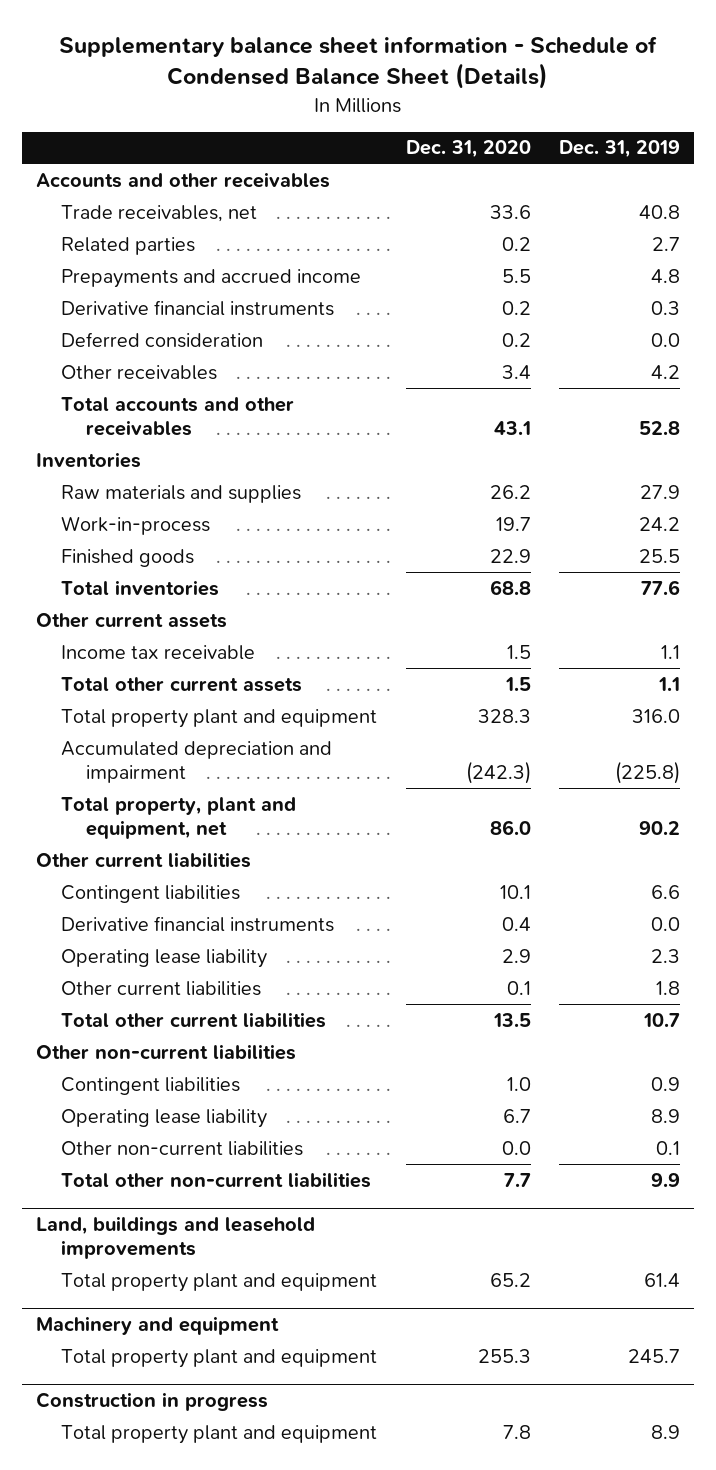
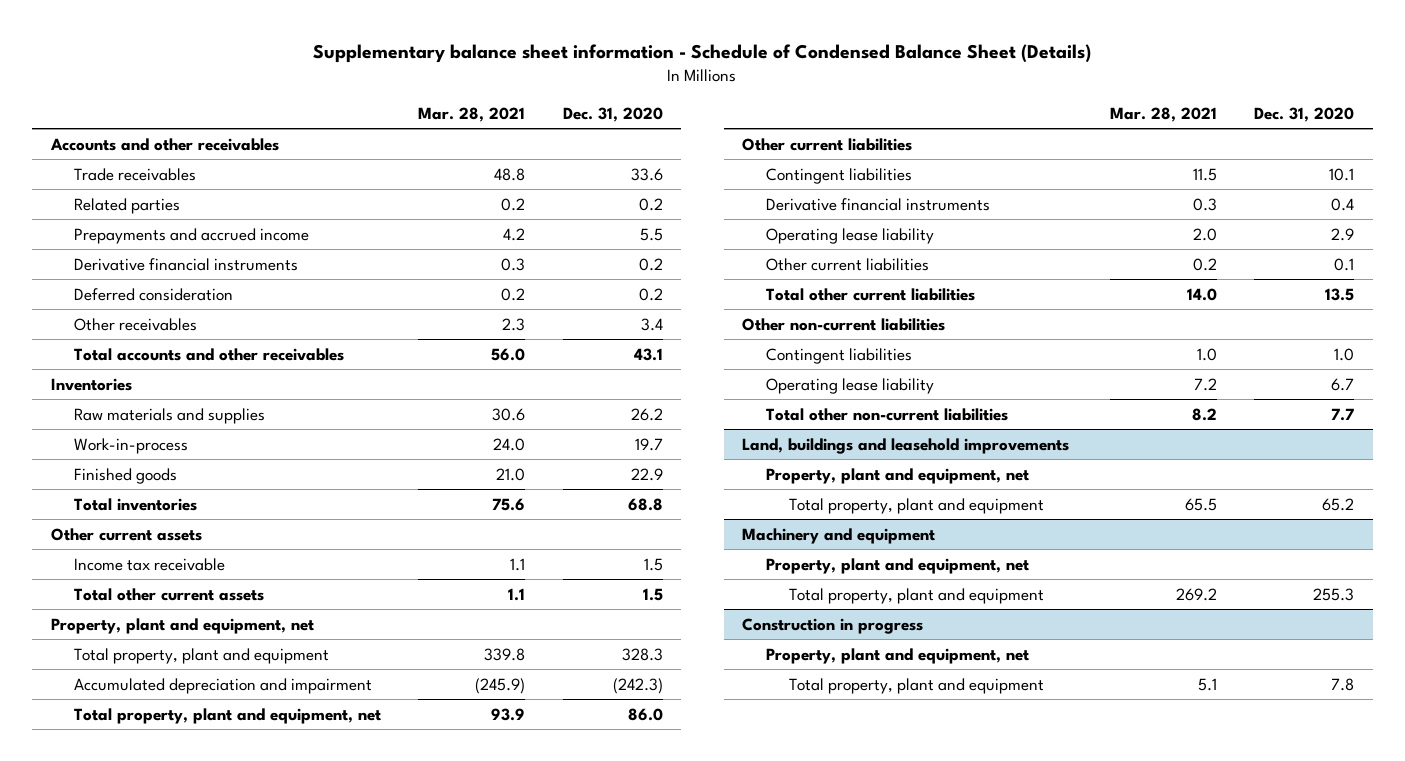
- | Dec. 31, 2020 | Dec. 31, 2019
+ | Mar. 28, 2021 | Dec. 31, 2020
- Trade receivables, net | 33.6 | 40.8
+ Trade receivables | 48.8 | 33.6
- Total property plant and equipment | 328.3 | 316.0
+ Property, plant and equipment, net
+ Total property, plant and equipment | 339.8 | 328.3
- Other non-current liabilities | 0.0 | 0.1
@ Land, buildings and leasehold improvements
- Total property plant and equipment | 65.2 | 61.4
+ Property, plant and equipment, net
+ Total property, plant and equipment | 65.5 | 65.2
@ Machinery and equipment
- Total property plant and equipment | 255.3 | 245.7
+ Property, plant and equipment, net
+ Total property, plant and equipment | 269.2 | 255.3
@ Construction in progress
- Total property plant and equipment | 7.8 | 8.9
+ Property, plant and equipment, net
+ Total property, plant and equipment | 5.1 | 7.8

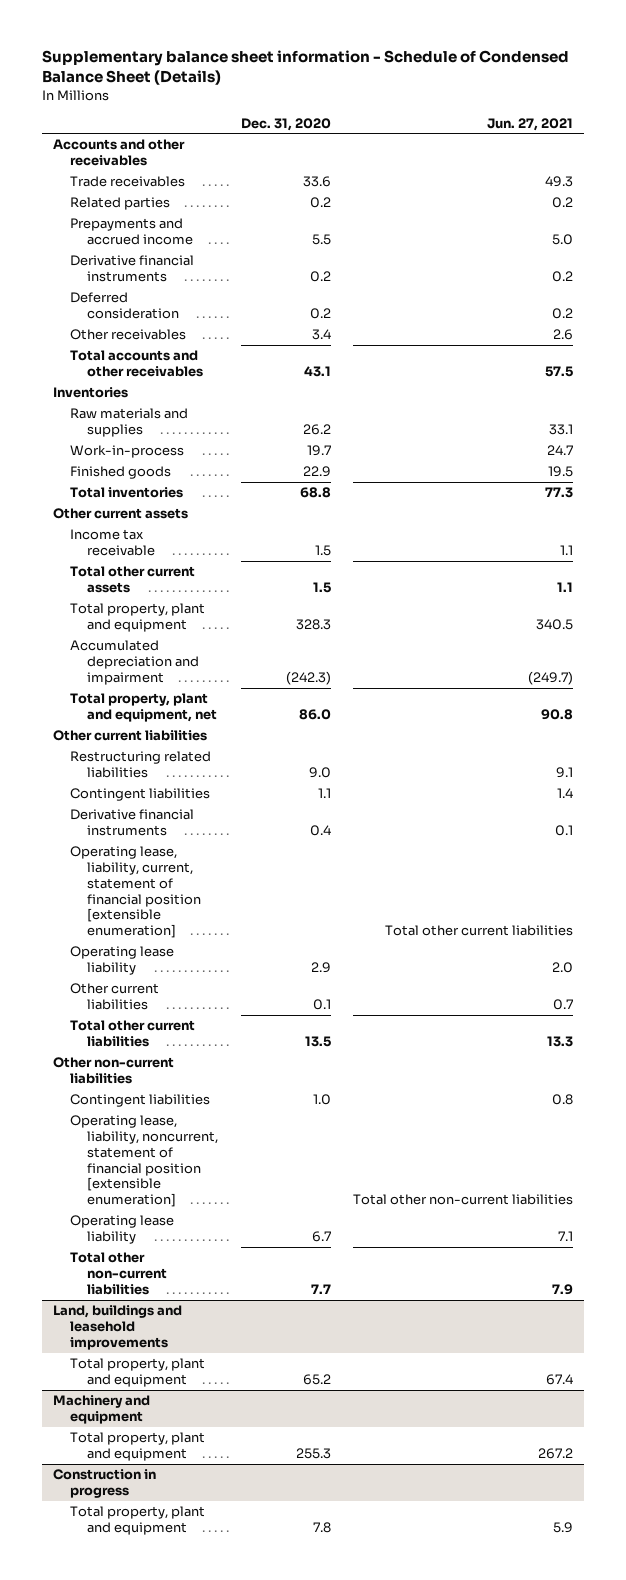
- | Mar. 28, 2021 | Dec. 31, 2020
+ | Dec. 31, 2020 | Jun. 27, 2021
- Property, plant and equipment, net
- Contingent liabilities | 11.5 | 10.1
+ Restructuring related liabilities | 9.0 | 9.1
+ Contingent liabilities | 1.1 | 1.4
+ Operating lease, liability, current, statement of financial position [extensible enumeration] | | Total other current liabilities
+ Operating lease, liability, noncurrent, statement of financial position [extensible enumeration] | | Total other non-current liabilities
@ Land, buildings and leasehold improvements
- Property, plant and equipment, net
@ Machinery and equipment
- Property, plant and equipment, net
@ Construction in progress
- Property, plant and equipment, net

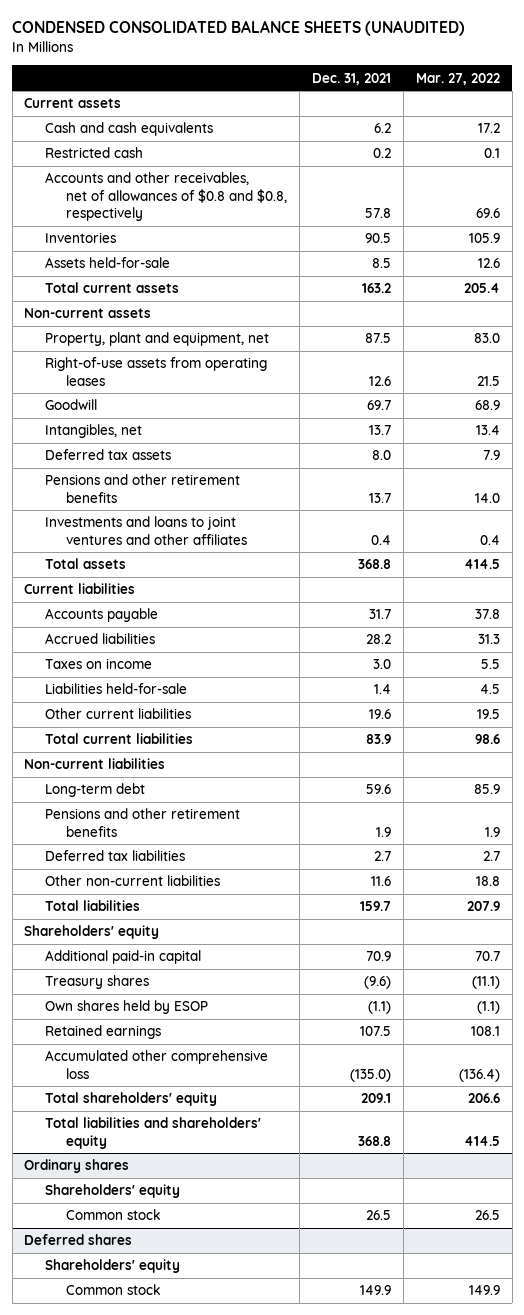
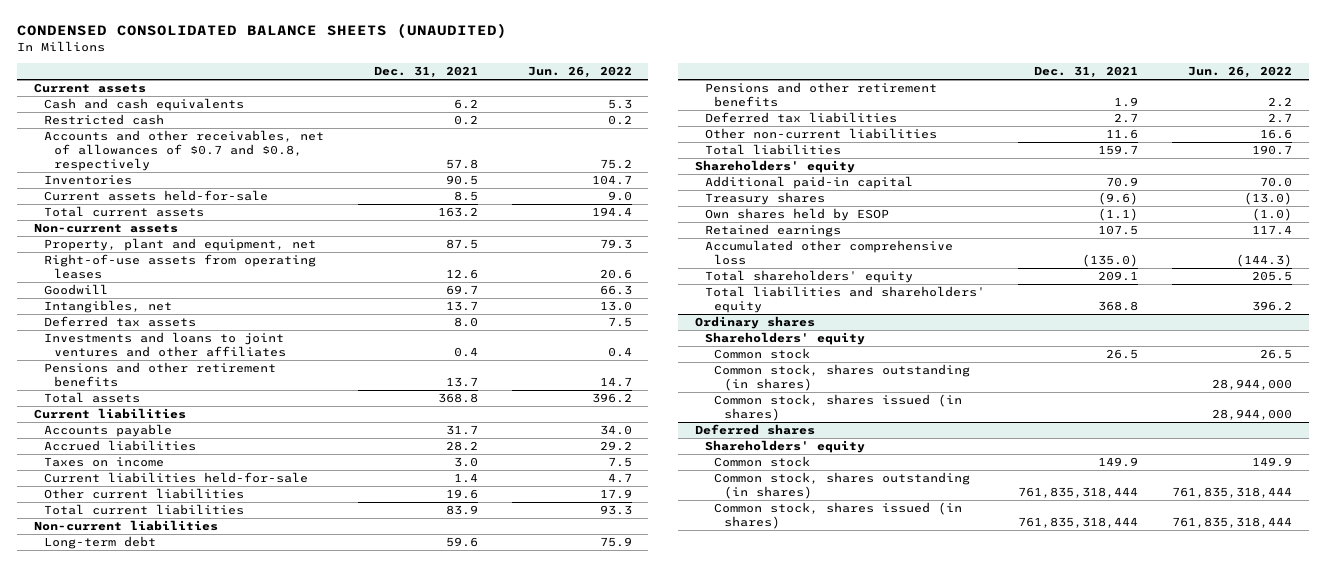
- | Dec. 31, 2021 | Mar. 27, 2022
+ | Dec. 31, 2021 | Jun. 26, 2022
- Accounts and other receivables, net of allowances of $0.8 and $0.8, respectively | 57.8 | 69.6
+ Accounts and other receivables, net of allowances of $0.7 and $0.8, respectively | 57.8 | 75.2
- Assets held-for-sale | 8.5 | 12.6
+ Current assets held-for-sale | 8.5 | 9.0
moved down: Pensions and other retirement benefits | 13.7 | 14.7
- Liabilities held-for-sale | 1.4 | 4.5
+ Current liabilities held-for-sale | 1.4 | 4.7
@ Ordinary shares
+ Common stock, shares outstanding (in shares) | | 28,944,000
+ Common stock, shares issued (in shares) | | 28,944,000
@ Deferred shares
+ Common stock, shares outstanding (in shares) | 761,835,318,444 | 761,835,318,444
+ Common stock, shares issued (in shares) | 761,835,318,444 | 761,835,318,444

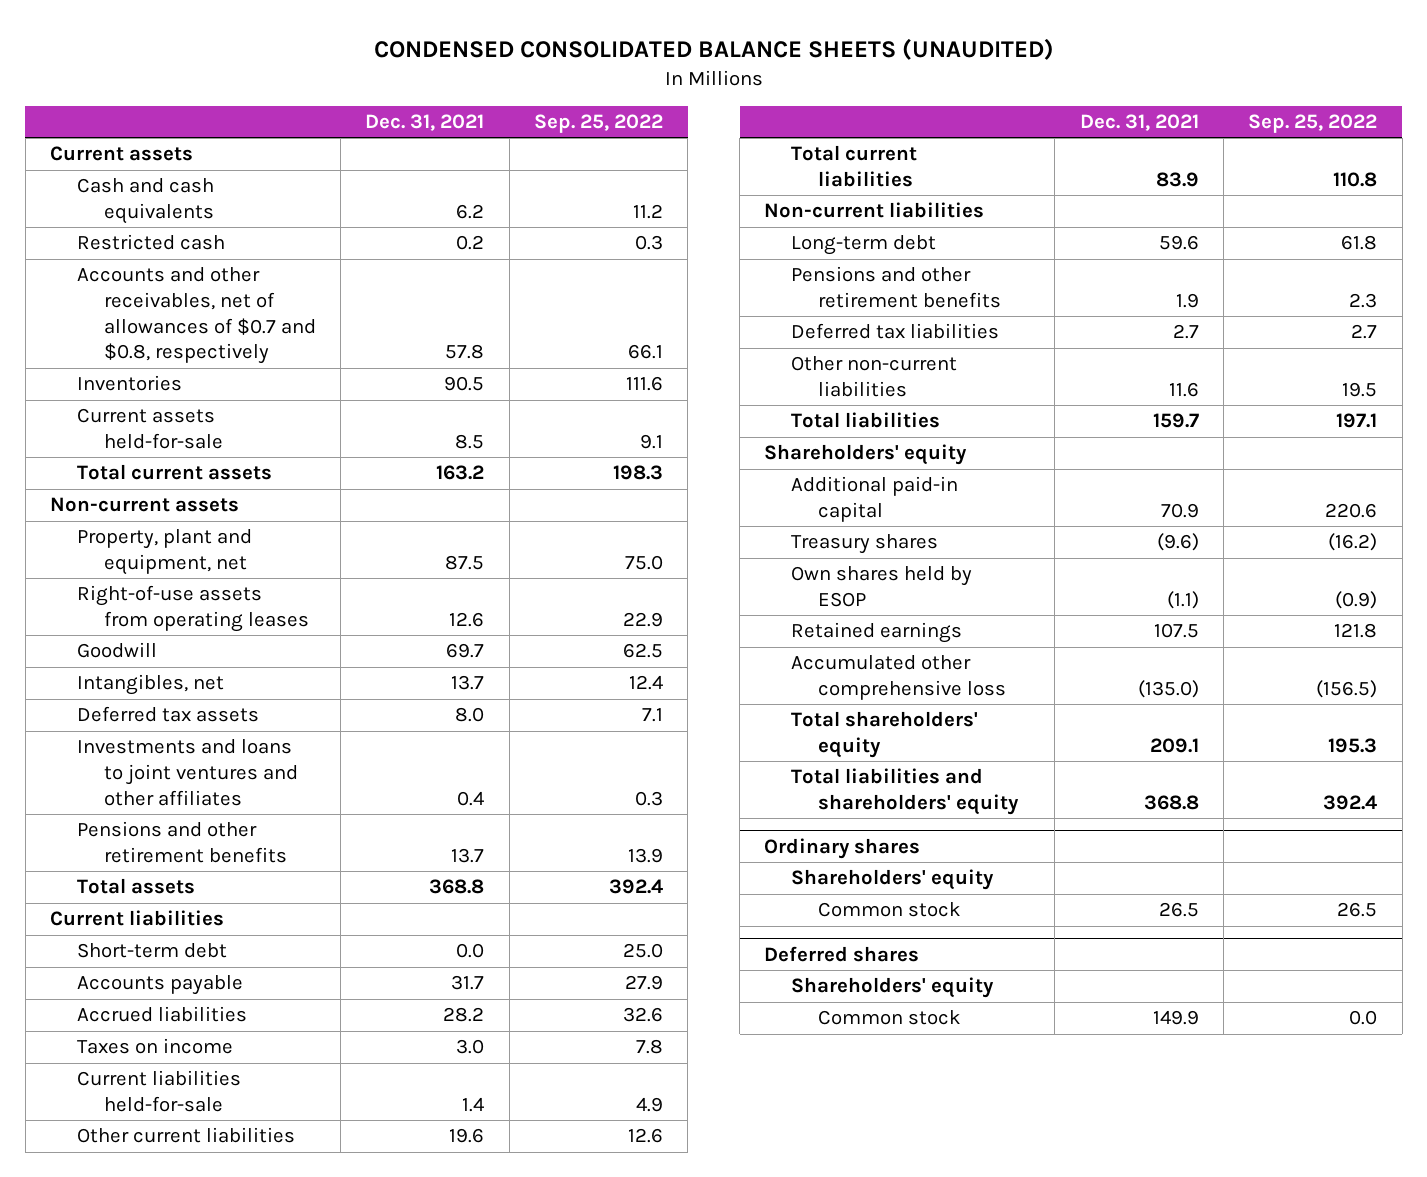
- | Dec. 31, 2021 | Jun. 26, 2022
+ | Dec. 31, 2021 | Sep. 25, 2022
+ Short-term debt | 0.0 | 25.0
@ Ordinary shares
- Common stock, shares outstanding (in shares) | | 28,944,000
- Common stock, shares issued (in shares) | | 28,944,000
@ Deferred shares
- Common stock, shares outstanding (in shares) | 761,835,318,444 | 761,835,318,444
- Common stock, shares issued (in shares) | 761,835,318,444 | 761,835,318,444

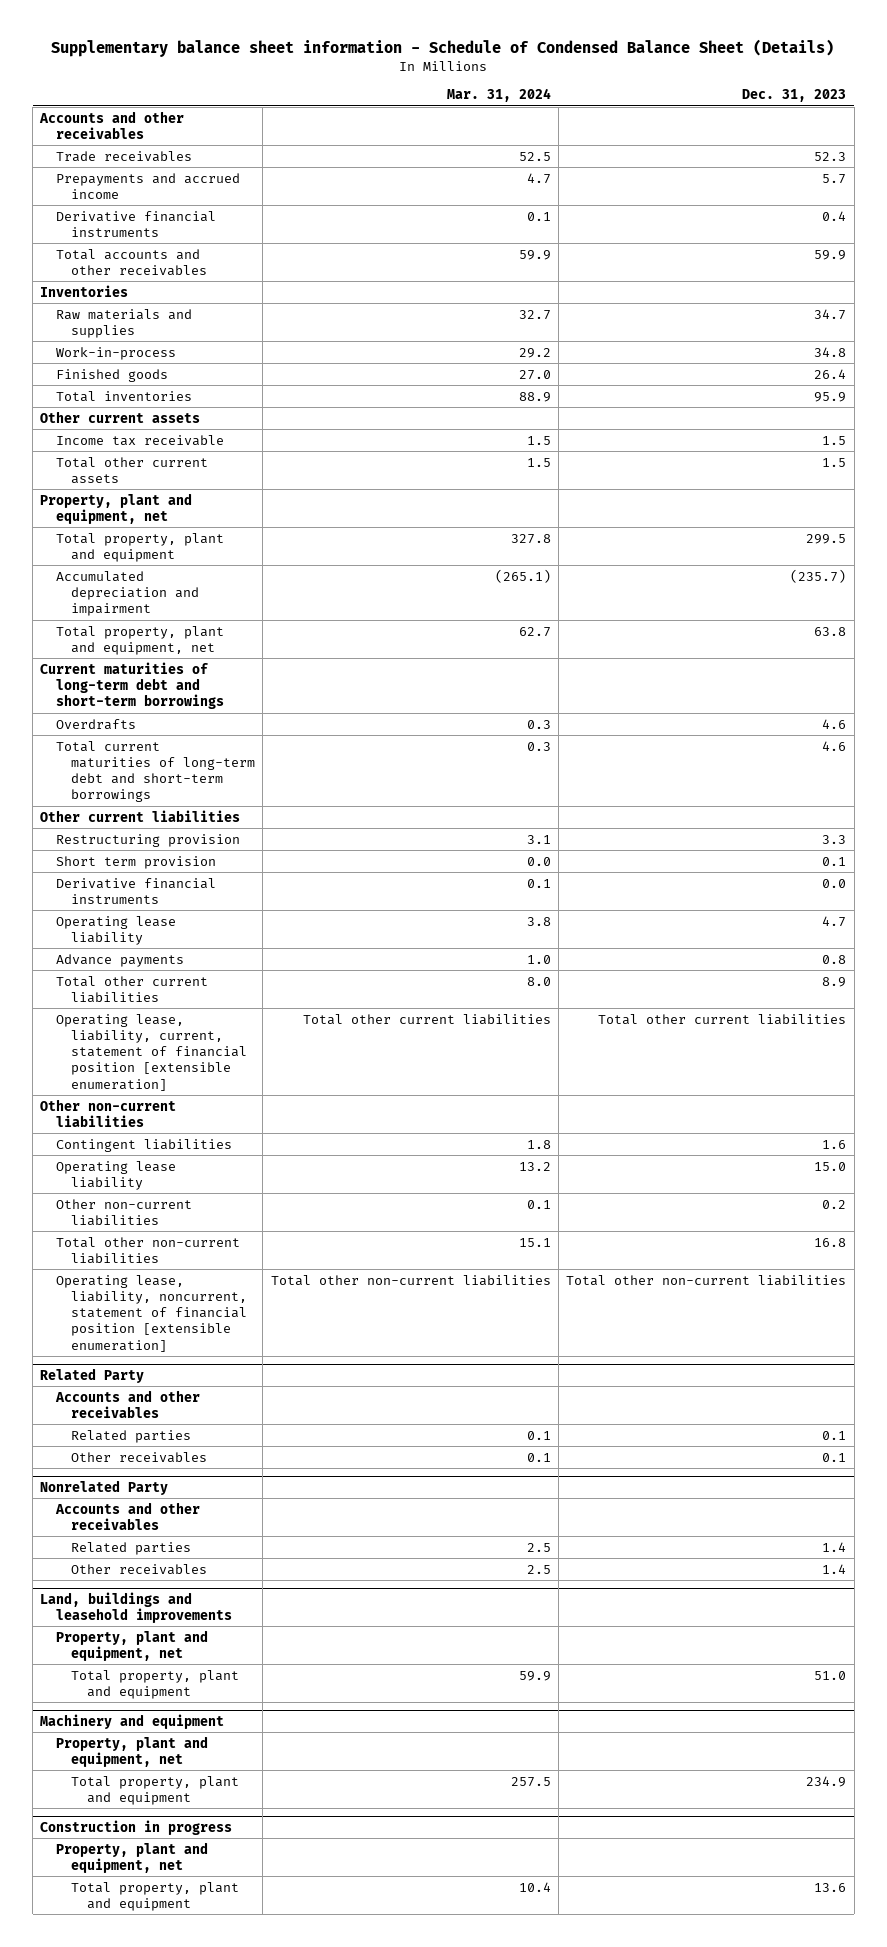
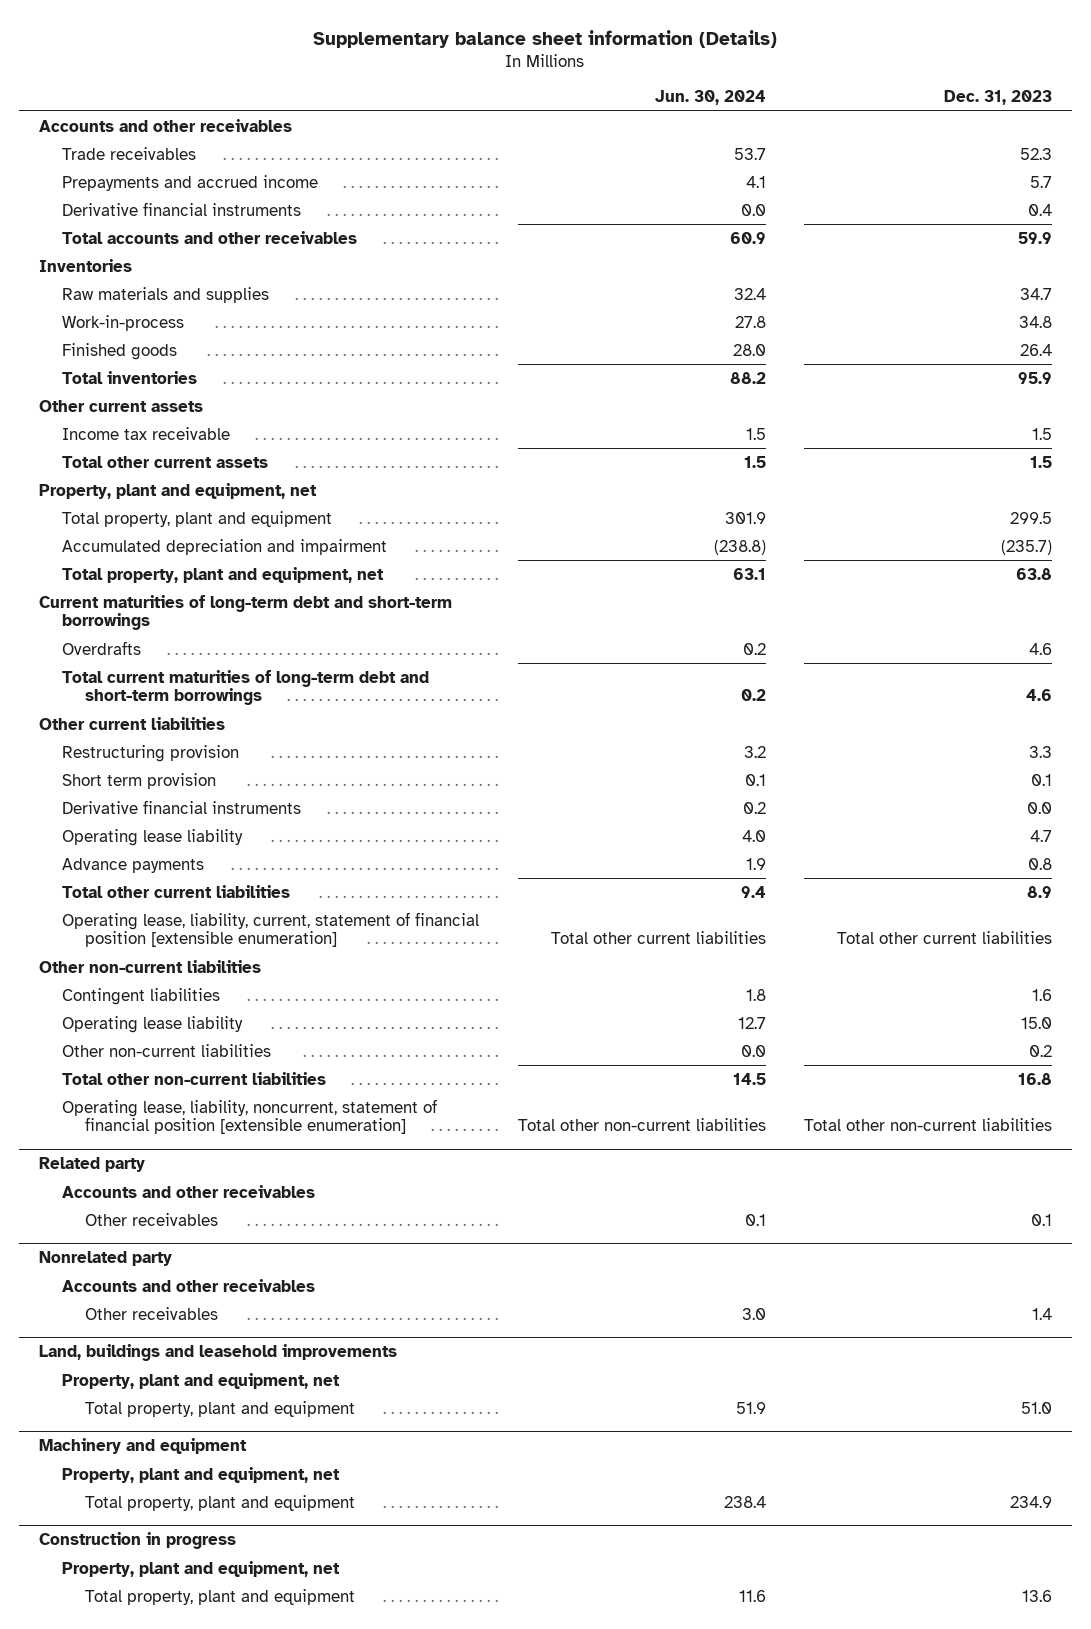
- Supplementary balance sheet information - Schedule of Condensed Balance Sheet (Details)
+ Supplementary balance sheet information (Details)
- | Mar. 31, 2024 | Dec. 31, 2023
+ | Jun. 30, 2024 | Dec. 31, 2023
- Related Party
+ Related party
- Related parties | 0.1 | 0.1
- Nonrelated Party
+ Nonrelated party
- Related parties | 2.5 | 1.4

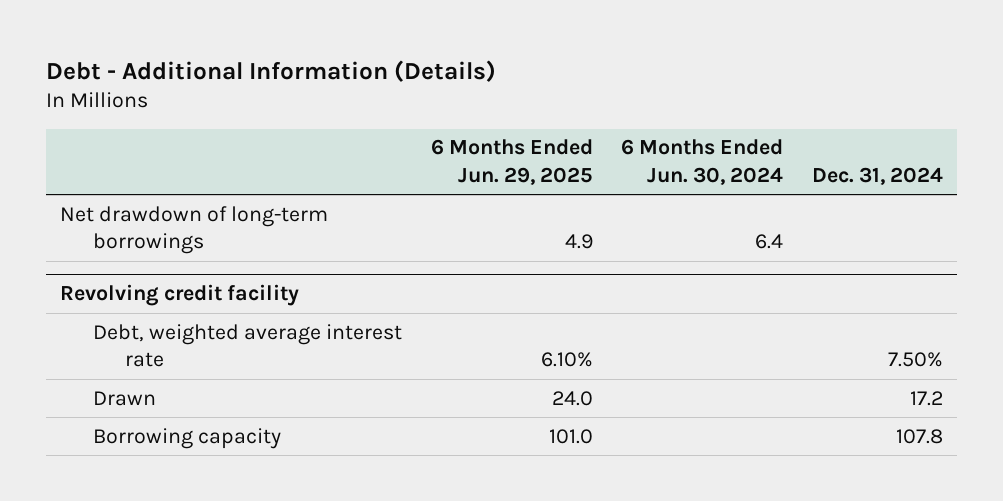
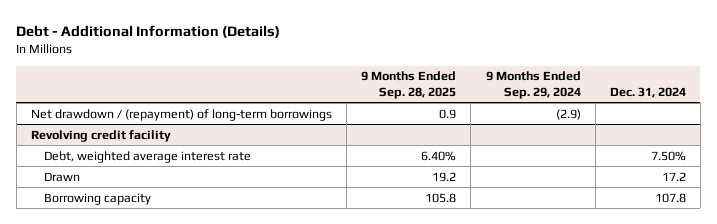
- | 6 Months Ended Jun. 29, 2025 | 6 Months Ended Jun. 30, 2024 | Dec. 31, 2024
+ | 9 Months Ended Sep. 28, 2025 | 9 Months Ended Sep. 29, 2024 | Dec. 31, 2024
- Net drawdown of long-term borrowings | 4.9 | 6.4 |
+ Net drawdown / (repayment) of long-term borrowings | 0.9 | (2.9) |

